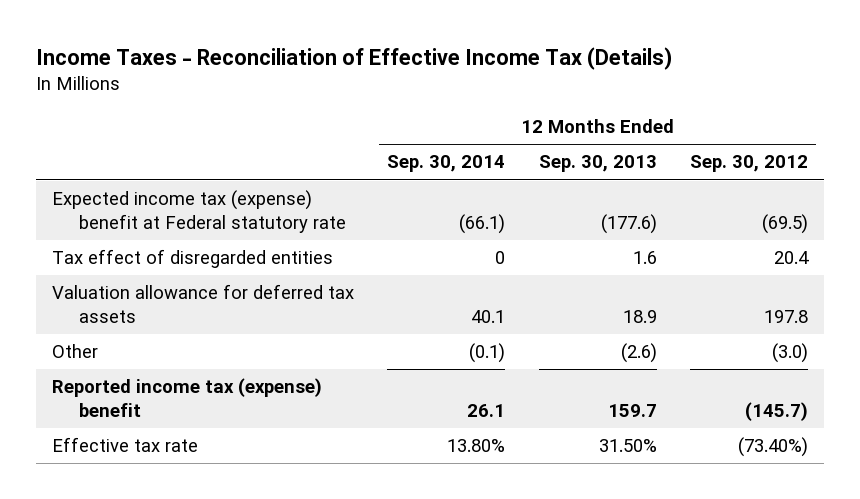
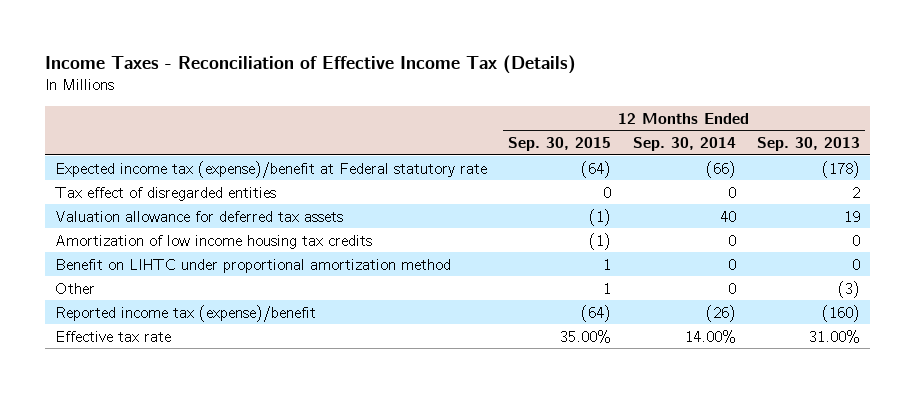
- | 12 Months Ended Sep. 30, 2014 | 12 Months Ended Sep. 30, 2013 | 12 Months Ended Sep. 30, 2012
+ | 12 Months Ended Sep. 30, 2015 | 12 Months Ended Sep. 30, 2014 | 12 Months Ended Sep. 30, 2013
- Expected income tax (expense) benefit at Federal statutory rate | (66.1) | (177.6) | (69.5)
- Tax effect of disregarded entities | 0 | 1.6 | 20.4
- Valuation allowance for deferred tax assets | 40.1 | 18.9 | 197.8
- Other | (0.1) | (2.6) | (3.0)
- Reported income tax (expense) benefit | 26.1 | 159.7 | (145.7)
- Effective tax rate | 13.80% | 31.50% | (73.40%)
+ Expected income tax (expense)/benefit at Federal statutory rate | (64) | (66) | (178)
+ Tax effect of disregarded entities | 0 | 0 | 2
+ Valuation allowance for deferred tax assets | (1) | 40 | 19
+ Amortization of low income housing tax credits | (1) | 0 | 0
+ Benefit on LIHTC under proportional amortization method | 1 | 0 | 0
+ Other | 1 | 0 | (3)
+ Reported income tax (expense)/benefit | (64) | (26) | (160)
+ Effective tax rate | 35.00% | 14.00% | 31.00%

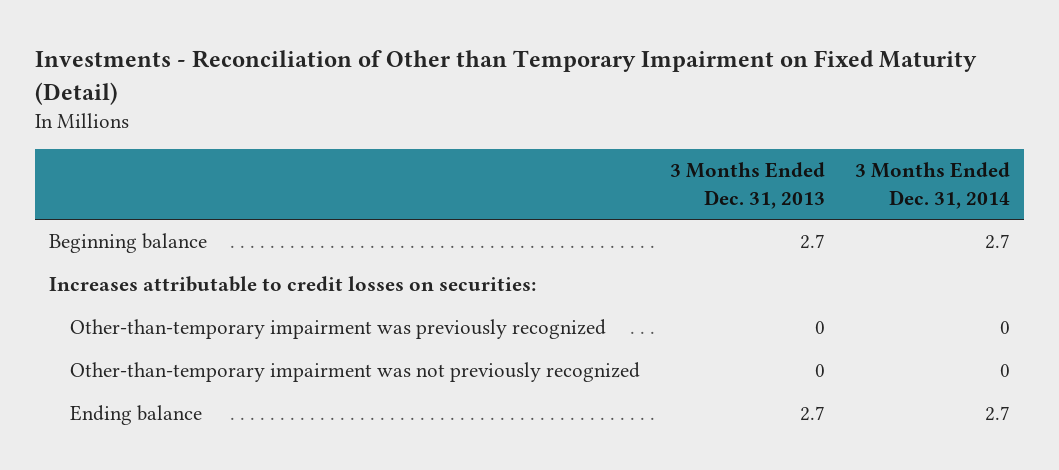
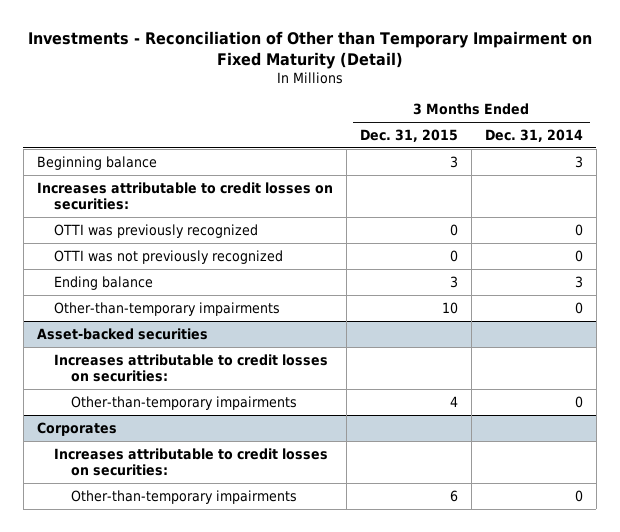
- | 3 Months Ended Dec. 31, 2013 | 3 Months Ended Dec. 31, 2014
+ | 3 Months Ended Dec. 31, 2015 | 3 Months Ended Dec. 31, 2014
- Beginning balance | 2.7 | 2.7
+ Beginning balance | 3 | 3
- Other-than-temporary impairment was previously recognized | 0 | 0
- Other-than-temporary impairment was not previously recognized | 0 | 0
- Ending balance | 2.7 | 2.7
+ OTTI was previously recognized | 0 | 0
+ OTTI was not previously recognized | 0 | 0
+ Ending balance | 3 | 3
+ Other-than-temporary impairments | 10 | 0
+ Asset-backed securities
+ Increases attributable to credit losses on securities:
+ Other-than-temporary impairments | 4 | 0
+ Corporates
+ Increases attributable to credit losses on securities:
+ Other-than-temporary impairments | 6 | 0

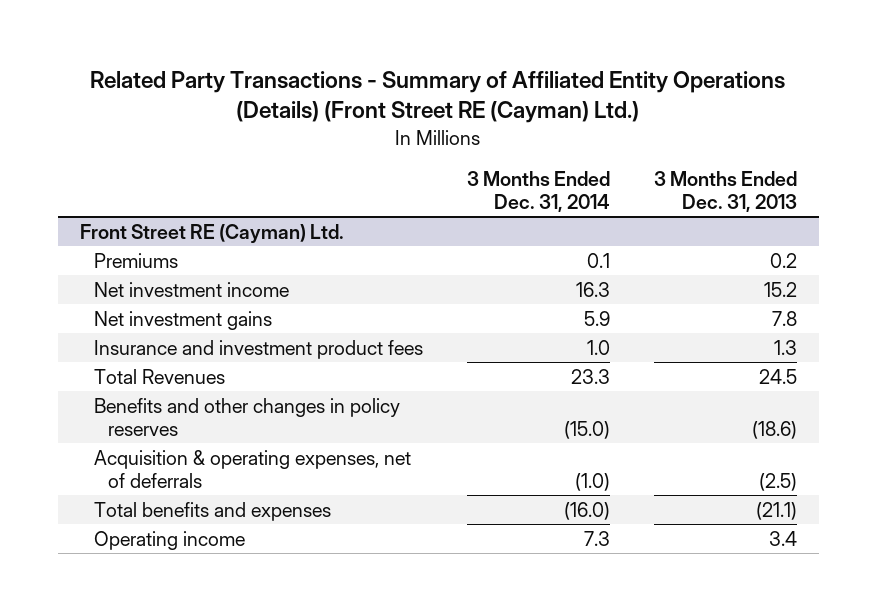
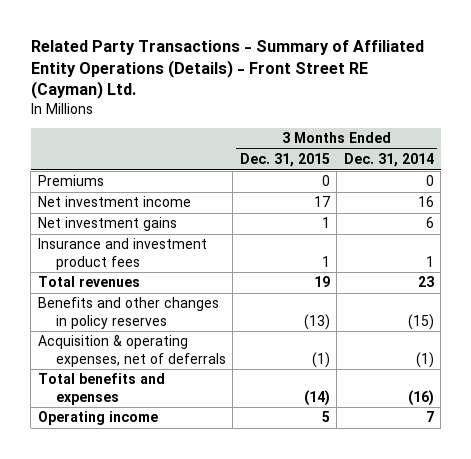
- Related Party Transactions - Summary of Affiliated Entity Operations (Details) (Front Street RE (Cayman) Ltd.)
+ Related Party Transactions - Summary of Affiliated Entity Operations (Details) - Front Street RE (Cayman) Ltd.
- | 3 Months Ended Dec. 31, 2014 | 3 Months Ended Dec. 31, 2013
+ | 3 Months Ended Dec. 31, 2015 | 3 Months Ended Dec. 31, 2014
- Front Street RE (Cayman) Ltd.
- Premiums | 0.1 | 0.2
- Net investment income | 16.3 | 15.2
- Net investment gains | 5.9 | 7.8
- Insurance and investment product fees | 1.0 | 1.3
- Total Revenues | 23.3 | 24.5
- Benefits and other changes in policy reserves | (15.0) | (18.6)
- Acquisition & operating expenses, net of deferrals | (1.0) | (2.5)
- Total benefits and expenses | (16.0) | (21.1)
- Operating income | 7.3 | 3.4
+ Premiums | 0 | 0
+ Net investment income | 17 | 16
+ Net investment gains | 1 | 6
+ Insurance and investment product fees | 1 | 1
+ Total revenues | 19 | 23
+ Benefits and other changes in policy reserves | (13) | (15)
+ Acquisition & operating expenses, net of deferrals | (1) | (1)
+ Total benefits and expenses | (14) | (16)
+ Operating income | 5 | 7

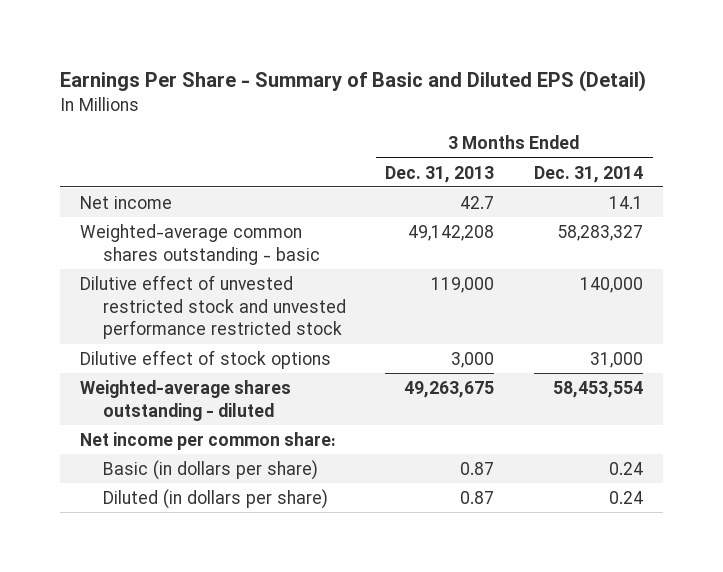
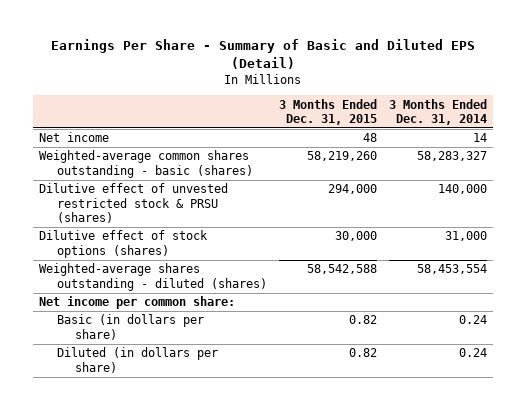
- | 3 Months Ended Dec. 31, 2013 | 3 Months Ended Dec. 31, 2014
+ | 3 Months Ended Dec. 31, 2015 | 3 Months Ended Dec. 31, 2014
- Net income | 42.7 | 14.1
- Weighted-average common shares outstanding - basic | 49,142,208 | 58,283,327
- Dilutive effect of unvested restricted stock and unvested performance restricted stock | 119,000 | 140,000
- Dilutive effect of stock options | 3,000 | 31,000
- Weighted-average shares outstanding - diluted | 49,263,675 | 58,453,554
+ Net income | 48 | 14
+ Weighted-average common shares outstanding - basic (shares) | 58,219,260 | 58,283,327
+ Dilutive effect of unvested restricted stock & PRSU (shares) | 294,000 | 140,000
+ Dilutive effect of stock options (shares) | 30,000 | 31,000
+ Weighted-average shares outstanding - diluted (shares) | 58,542,588 | 58,453,554

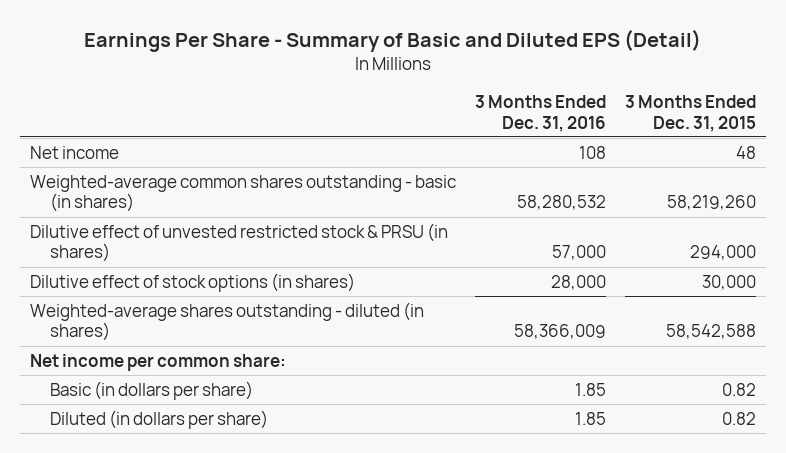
- | 3 Months Ended Dec. 31, 2015 | 3 Months Ended Dec. 31, 2014
+ | 3 Months Ended Dec. 31, 2016 | 3 Months Ended Dec. 31, 2015
- Weighted-average common shares outstanding - basic (shares) | 58,219,260 | 58,283,327
- Dilutive effect of unvested restricted stock & PRSU (shares) | 294,000 | 140,000
- Dilutive effect of stock options (shares) | 30,000 | 31,000
- Weighted-average shares outstanding - diluted (shares) | 58,542,588 | 58,453,554
+ Weighted-average common shares outstanding - basic (in shares) | 58,280,532 | 58,219,260
+ Dilutive effect of unvested restricted stock & PRSU (in shares) | 57,000 | 294,000
+ Dilutive effect of stock options (in shares) | 28,000 | 30,000
+ Weighted-average shares outstanding - diluted (in shares) | 58,366,009 | 58,542,588

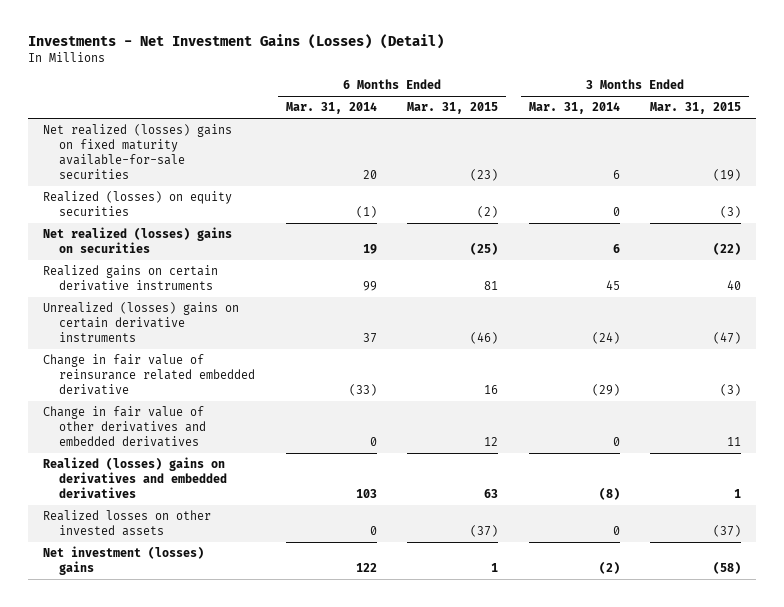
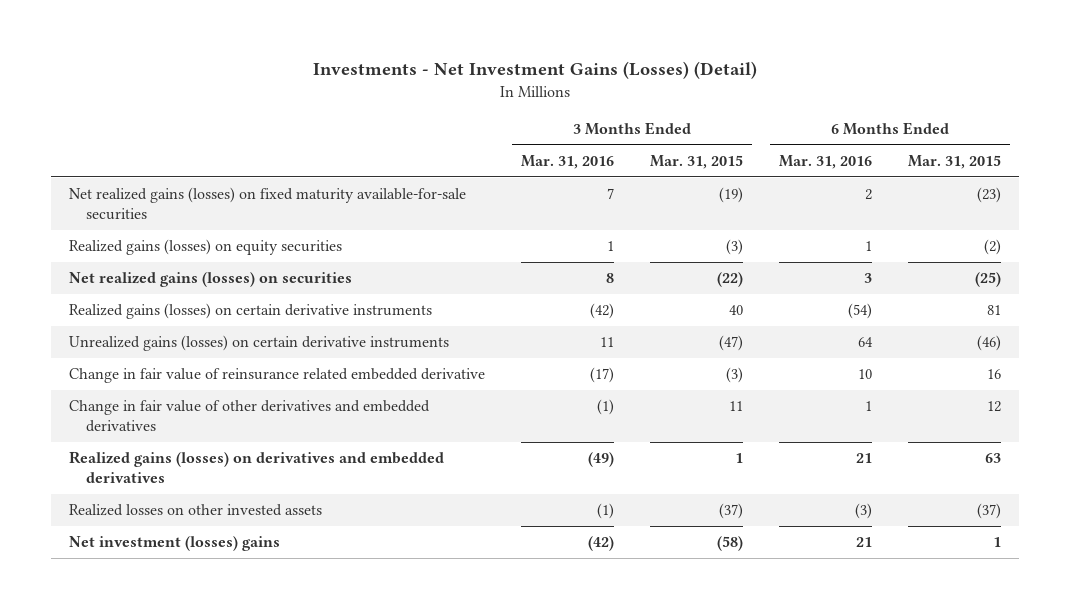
- | 6 Months Ended Mar. 31, 2014 | 6 Months Ended Mar. 31, 2015 | 3 Months Ended Mar. 31, 2014 | 3 Months Ended Mar. 31, 2015
+ | 3 Months Ended Mar. 31, 2016 | 3 Months Ended Mar. 31, 2015 | 6 Months Ended Mar. 31, 2016 | 6 Months Ended Mar. 31, 2015
- Net realized (losses) gains on fixed maturity available-for-sale securities | 20 | (23) | 6 | (19)
- Realized (losses) on equity securities | (1) | (2) | 0 | (3)
- Net realized (losses) gains on securities | 19 | (25) | 6 | (22)
- Realized gains on certain derivative instruments | 99 | 81 | 45 | 40
- Unrealized (losses) gains on certain derivative instruments | 37 | (46) | (24) | (47)
+ Net realized gains (losses) on fixed maturity available-for-sale securities | 7 | (19) | 2 | (23)
+ Realized gains (losses) on equity securities | 1 | (3) | 1 | (2)
+ Net realized gains (losses) on securities | 8 | (22) | 3 | (25)
+ Realized gains (losses) on certain derivative instruments | (42) | 40 | (54) | 81
+ Unrealized gains (losses) on certain derivative instruments | 11 | (47) | 64 | (46)
- Realized (losses) gains on derivatives and embedded derivatives | 103 | 63 | (8) | 1
+ Realized gains (losses) on derivatives and embedded derivatives | (49) | 1 | 21 | 63

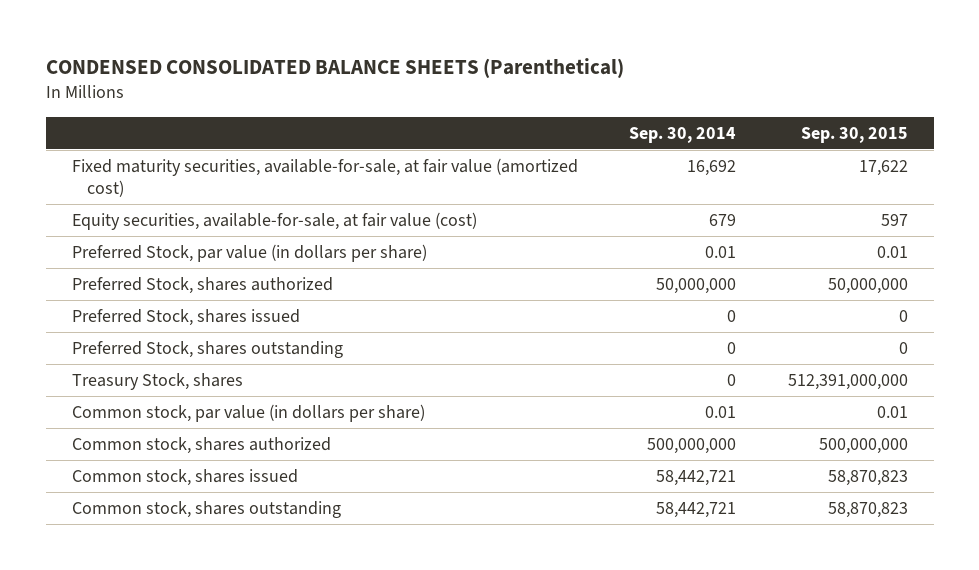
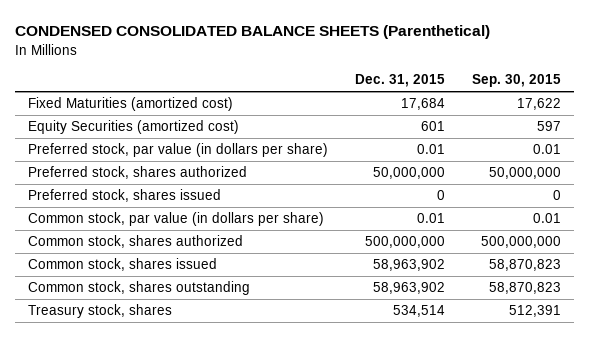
- | Sep. 30, 2014 | Sep. 30, 2015
+ | Dec. 31, 2015 | Sep. 30, 2015
- Fixed maturity securities, available-for-sale, at fair value (amortized cost) | 16,692 | 17,622
- Equity securities, available-for-sale, at fair value (cost) | 679 | 597
- Preferred Stock, par value (in dollars per share) | 0.01 | 0.01
- Preferred Stock, shares authorized | 50,000,000 | 50,000,000
- Preferred Stock, shares issued | 0 | 0
- Preferred Stock, shares outstanding | 0 | 0
- Treasury Stock, shares | 0 | 512,391,000,000
+ Fixed Maturities (amortized cost) | 17,684 | 17,622
+ Equity Securities (amortized cost) | 601 | 597
+ Preferred stock, par value (in dollars per share) | 0.01 | 0.01
+ Preferred stock, shares authorized | 50,000,000 | 50,000,000
+ Preferred stock, shares issued | 0 | 0
+ Treasury stock, shares | 534,514 | 512,391

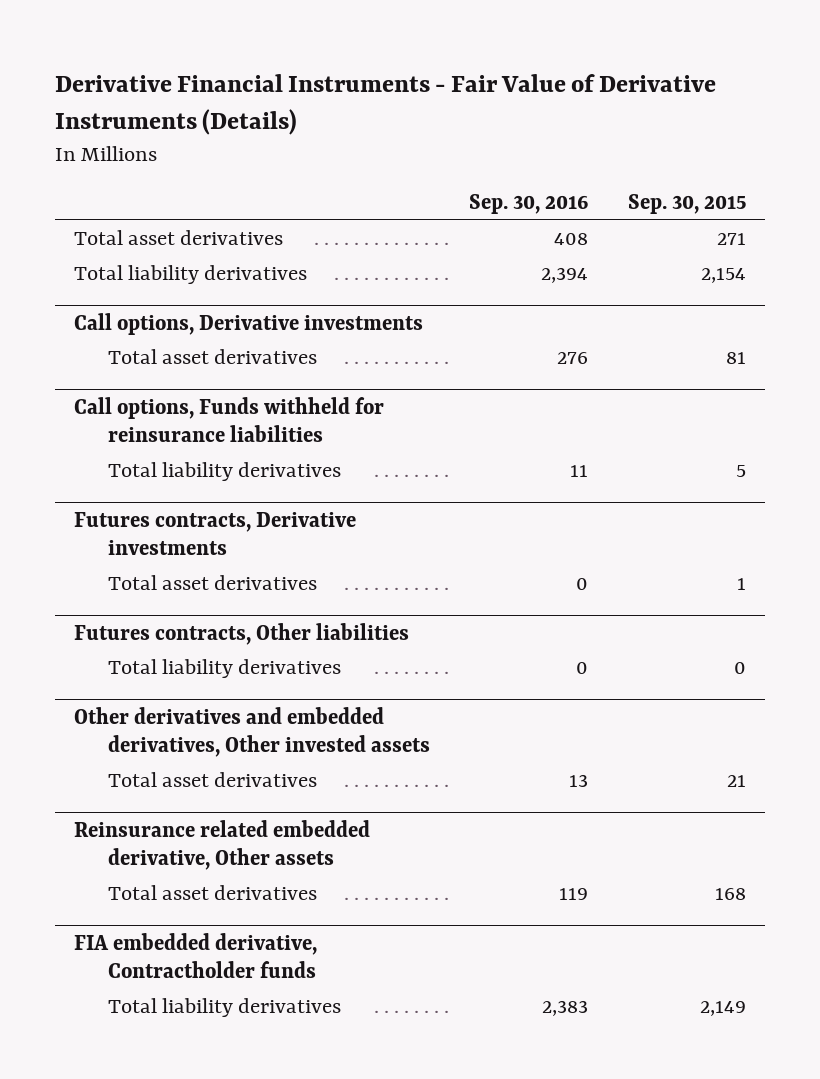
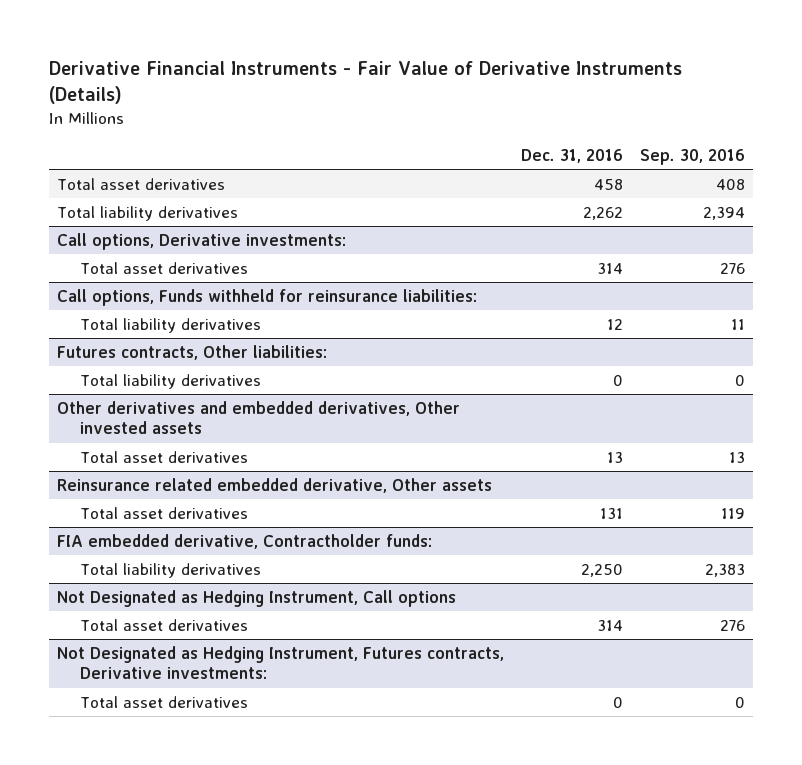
- | Sep. 30, 2016 | Sep. 30, 2015
+ | Dec. 31, 2016 | Sep. 30, 2016
- Call options, Derivative investments
+ Call options, Derivative investments:
- Call options, Funds withheld for reinsurance liabilities
+ Call options, Funds withheld for reinsurance liabilities:
- Futures contracts, Derivative investments
- Total asset derivatives | 0 | 1
- Futures contracts, Other liabilities
+ Futures contracts, Other liabilities:
- FIA embedded derivative, Contractholder funds
+ FIA embedded derivative, Contractholder funds:
+ Not Designated as Hedging Instrument, Call options
+ Total asset derivatives | 314 | 276
+ Not Designated as Hedging Instrument, Futures contracts, Derivative investments:
+ Total asset derivatives | 0 | 0

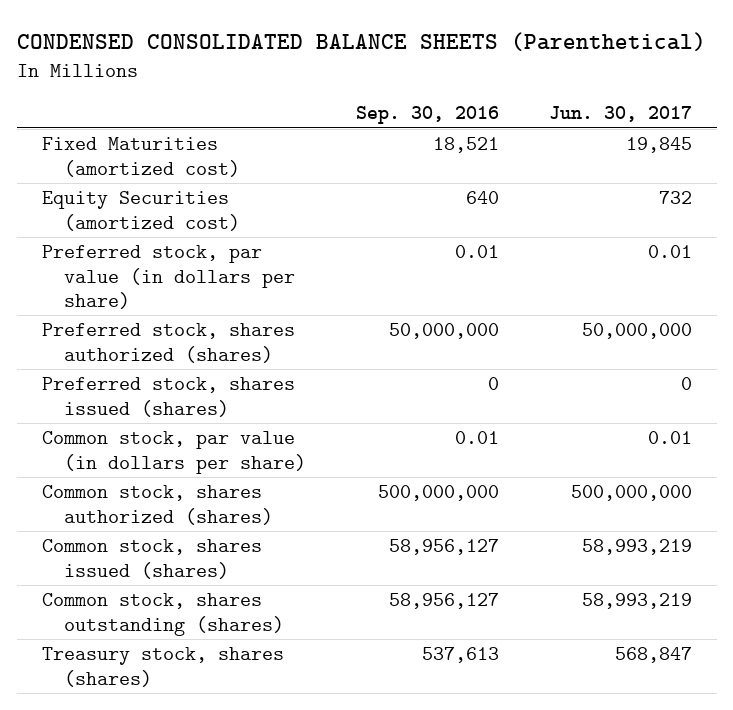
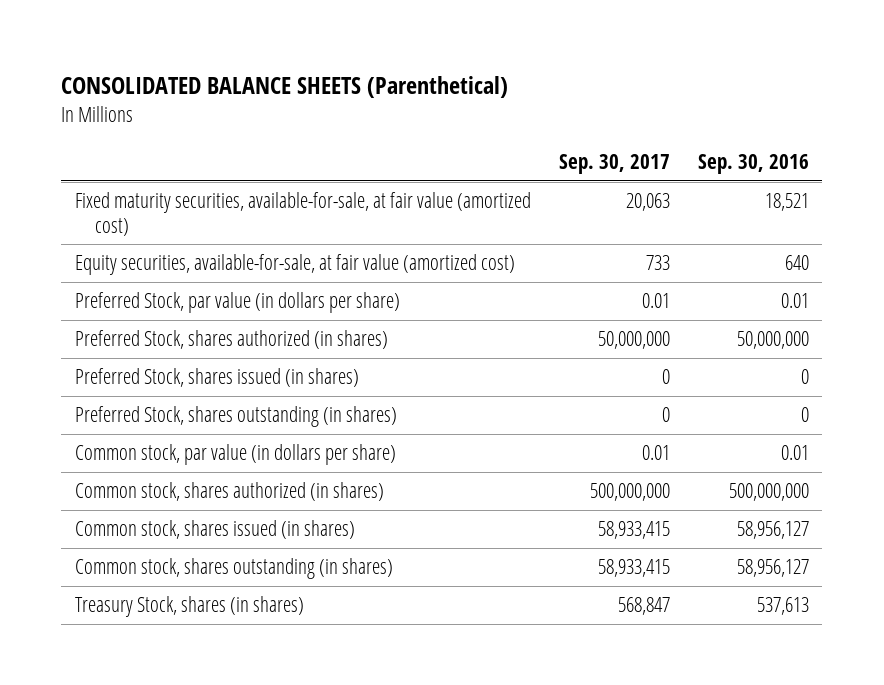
- CONDENSED CONSOLIDATED BALANCE SHEETS (Parenthetical)
+ CONSOLIDATED BALANCE SHEETS (Parenthetical)
- | Sep. 30, 2016 | Jun. 30, 2017
+ | Sep. 30, 2017 | Sep. 30, 2016
- Fixed Maturities (amortized cost) | 18,521 | 19,845
- Equity Securities (amortized cost) | 640 | 732
- Preferred stock, par value (in dollars per share) | 0.01 | 0.01
- Preferred stock, shares authorized (shares) | 50,000,000 | 50,000,000
- Preferred stock, shares issued (shares) | 0 | 0
+ Fixed maturity securities, available-for-sale, at fair value (amortized cost) | 20,063 | 18,521
+ Equity securities, available-for-sale, at fair value (amortized cost) | 733 | 640
+ Preferred Stock, par value (in dollars per share) | 0.01 | 0.01
+ Preferred Stock, shares authorized (in shares) | 50,000,000 | 50,000,000
+ Preferred Stock, shares issued (in shares) | 0 | 0
+ Preferred Stock, shares outstanding (in shares) | 0 | 0
- Common stock, shares authorized (shares) | 500,000,000 | 500,000,000
- Common stock, shares issued (shares) | 58,956,127 | 58,993,219
- Common stock, shares outstanding (shares) | 58,956,127 | 58,993,219
- Treasury stock, shares (shares) | 537,613 | 568,847
+ Common stock, shares authorized (in shares) | 500,000,000 | 500,000,000
+ Common stock, shares issued (in shares) | 58,933,415 | 58,956,127
+ Common stock, shares outstanding (in shares) | 58,933,415 | 58,956,127
+ Treasury Stock, shares (in shares) | 568,847 | 537,613

